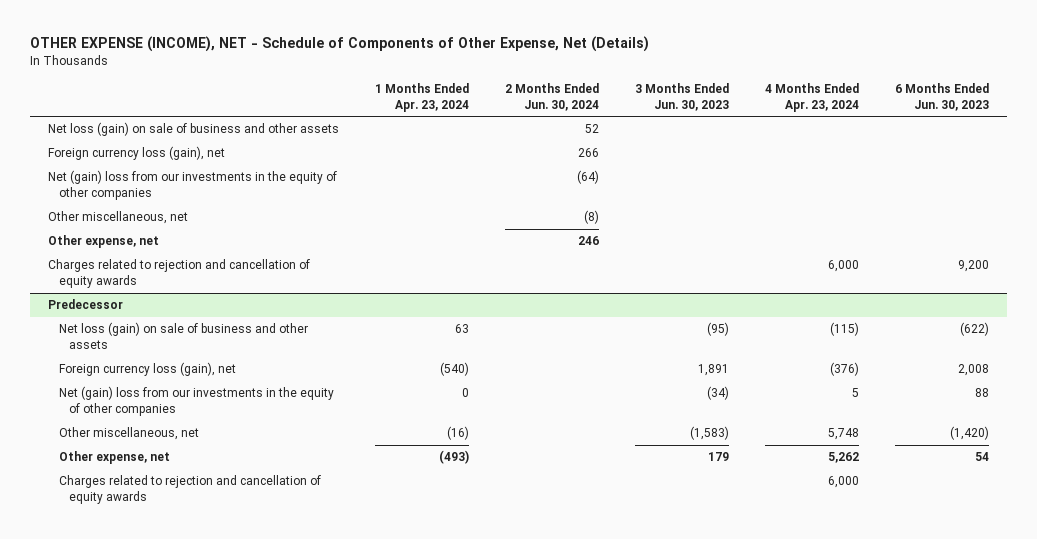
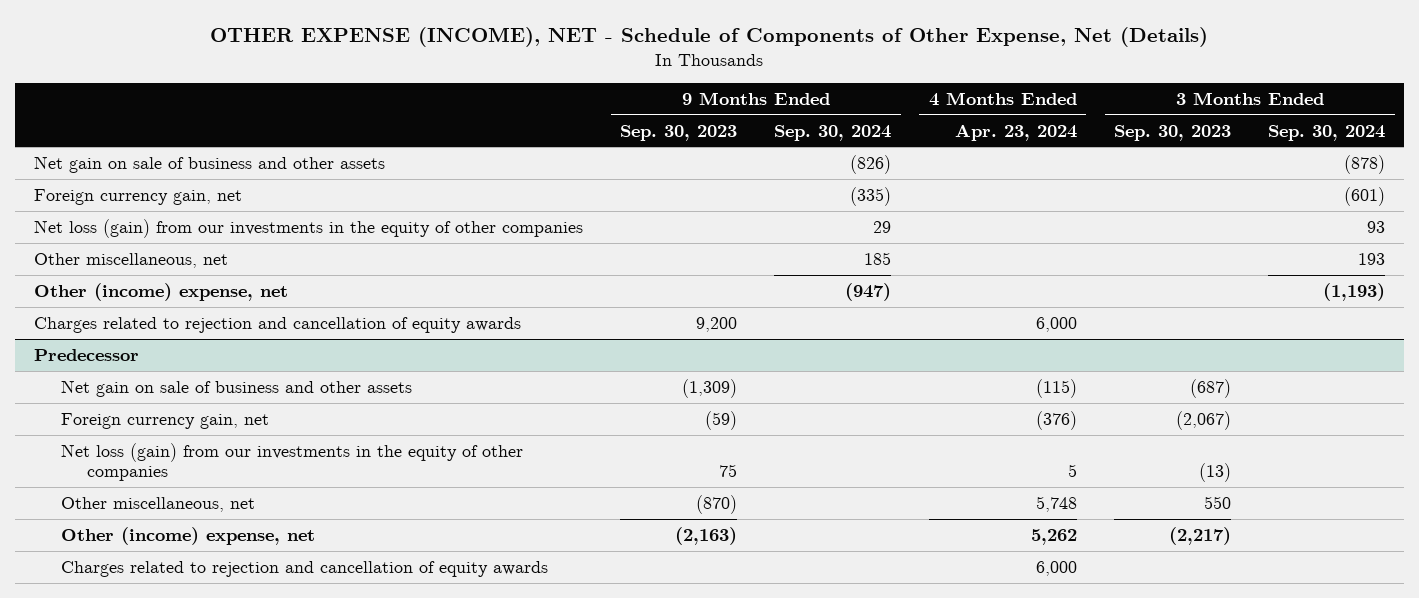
- | 1 Months Ended Apr. 23, 2024 | 2 Months Ended Jun. 30, 2024 | 3 Months Ended Jun. 30, 2023 | 4 Months Ended Apr. 23, 2024 | 6 Months Ended Jun. 30, 2023
+ | 9 Months Ended Sep. 30, 2023 | 9 Months Ended Sep. 30, 2024 | 4 Months Ended Apr. 23, 2024 | 3 Months Ended Sep. 30, 2023 | 3 Months Ended Sep. 30, 2024
- Net loss (gain) on sale of business and other assets | | 52 | | |
- Foreign currency loss (gain), net | | 266 | | |
- Net (gain) loss from our investments in the equity of other companies | | (64) | | |
+ Net gain on sale of business and other assets | | (826) | | | (878)
+ Foreign currency gain, net | | (335) | | | (601)
+ Net loss (gain) from our investments in the equity of other companies | | 29 | | | 93
- Other expense, net | | 246 | | |
+ Other (income) expense, net | | (947) | | | (1,193)
@ Predecessor
- Net loss (gain) on sale of business and other assets | 63 | | (95) | (115) | (622)
- Foreign currency loss (gain), net | (540) | | 1,891 | (376) | 2,008
- Net (gain) loss from our investments in the equity of other companies | 0 | | (34) | 5 | 88
+ Net gain on sale of business and other assets | (1,309) | | (115) | (687) |
+ Foreign currency gain, net | (59) | | (376) | (2,067) |
+ Net loss (gain) from our investments in the equity of other companies | 75 | | 5 | (13) |
- Other expense, net | (493) | | 179 | 5,262 | 54
+ Other (income) expense, net | (2,163) | | 5,262 | (2,217) |

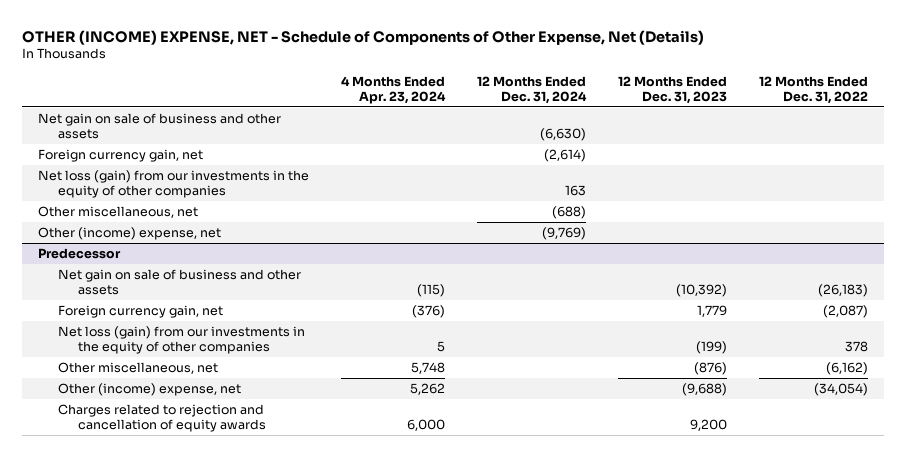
- OTHER EXPENSE (INCOME), NET - Schedule of Components of Other Expense, Net (Details)
+ OTHER (INCOME) EXPENSE, NET - Schedule of Components of Other Expense, Net (Details)
- | 9 Months Ended Sep. 30, 2023 | 9 Months Ended Sep. 30, 2024 | 4 Months Ended Apr. 23, 2024 | 3 Months Ended Sep. 30, 2023 | 3 Months Ended Sep. 30, 2024
+ | 4 Months Ended Apr. 23, 2024 | 12 Months Ended Dec. 31, 2024 | 12 Months Ended Dec. 31, 2023 | 12 Months Ended Dec. 31, 2022
- Charges related to rejection and cancellation of equity awards | 9,200 | | 6,000 | |

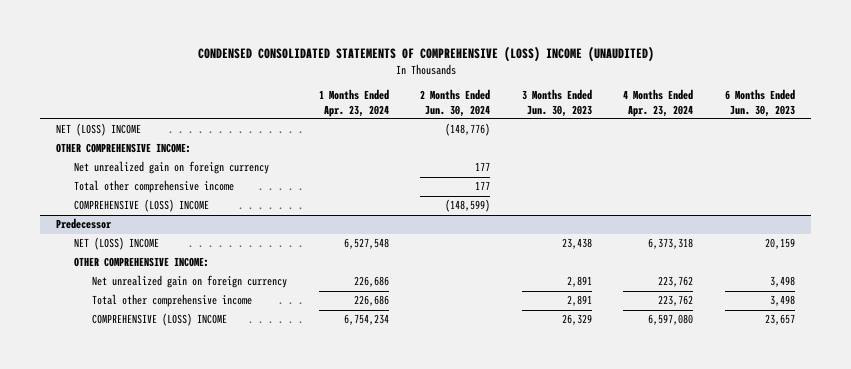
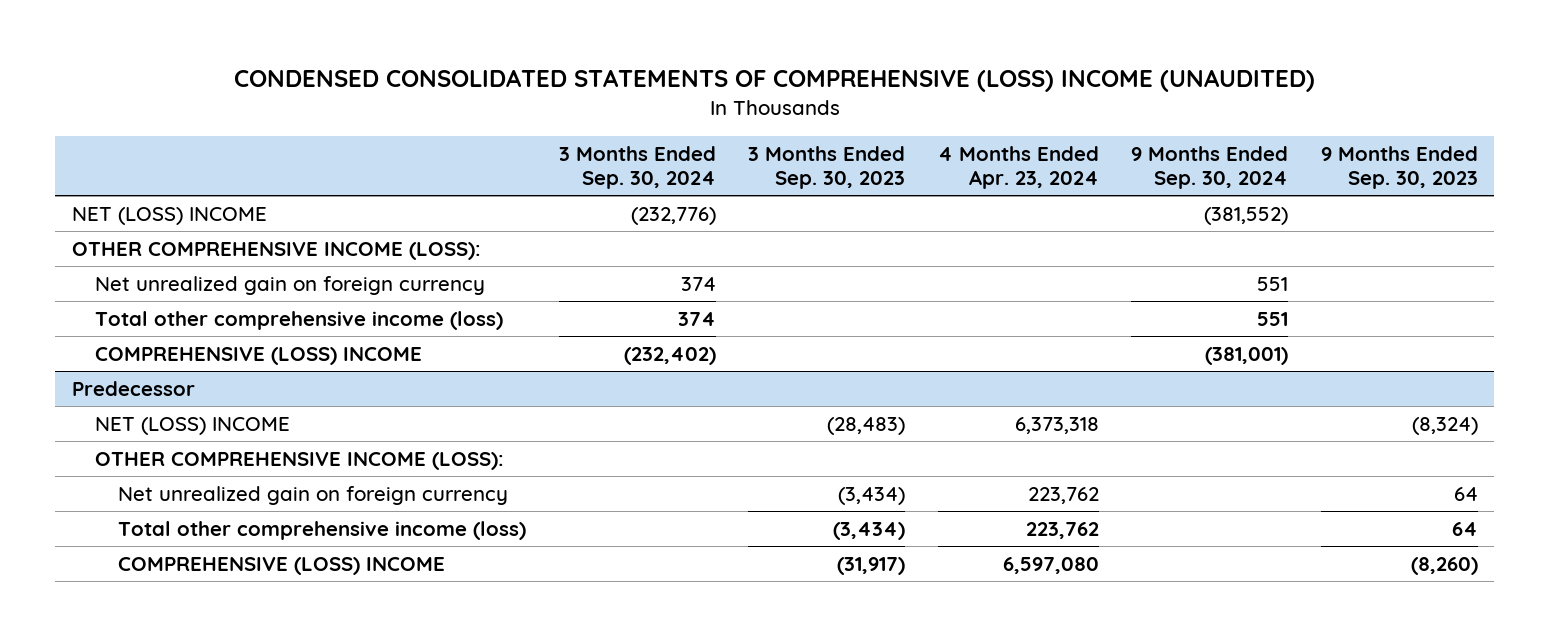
- | 1 Months Ended Apr. 23, 2024 | 2 Months Ended Jun. 30, 2024 | 3 Months Ended Jun. 30, 2023 | 4 Months Ended Apr. 23, 2024 | 6 Months Ended Jun. 30, 2023
+ | 3 Months Ended Sep. 30, 2024 | 3 Months Ended Sep. 30, 2023 | 4 Months Ended Apr. 23, 2024 | 9 Months Ended Sep. 30, 2024 | 9 Months Ended Sep. 30, 2023
- OTHER COMPREHENSIVE INCOME:
+ OTHER COMPREHENSIVE INCOME (LOSS):
- Total other comprehensive income | | 177 | | |
+ Total other comprehensive income (loss) | 374 | | | 551 |
@ Predecessor
- OTHER COMPREHENSIVE INCOME:
+ OTHER COMPREHENSIVE INCOME (LOSS):
- Total other comprehensive income | 226,686 | | 2,891 | 223,762 | 3,498
+ Total other comprehensive income (loss) | | (3,434) | 223,762 | | 64

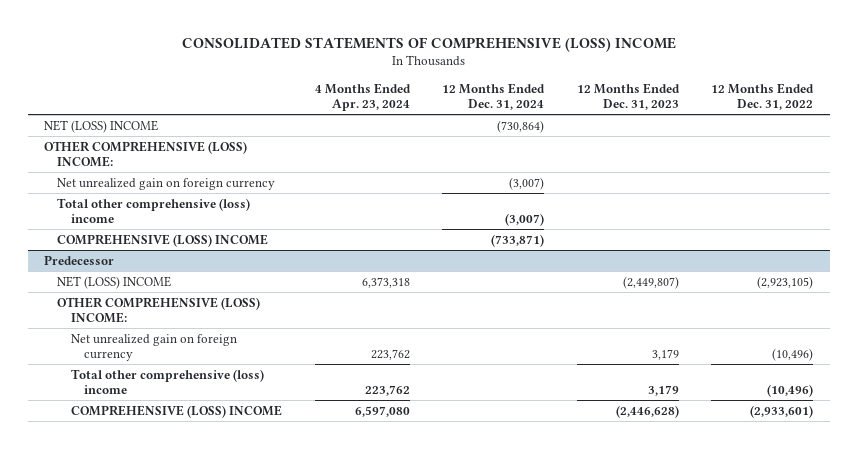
- CONDENSED CONSOLIDATED STATEMENTS OF COMPREHENSIVE (LOSS) INCOME (UNAUDITED)
+ CONSOLIDATED STATEMENTS OF COMPREHENSIVE (LOSS) INCOME
- | 3 Months Ended Sep. 30, 2024 | 3 Months Ended Sep. 30, 2023 | 4 Months Ended Apr. 23, 2024 | 9 Months Ended Sep. 30, 2024 | 9 Months Ended Sep. 30, 2023
+ | 4 Months Ended Apr. 23, 2024 | 12 Months Ended Dec. 31, 2024 | 12 Months Ended Dec. 31, 2023 | 12 Months Ended Dec. 31, 2022
- OTHER COMPREHENSIVE INCOME (LOSS):
+ OTHER COMPREHENSIVE (LOSS) INCOME:
- Total other comprehensive income (loss) | 374 | | | 551 |
+ Total other comprehensive (loss) income | | (3,007) | |
@ Predecessor
- OTHER COMPREHENSIVE INCOME (LOSS):
+ OTHER COMPREHENSIVE (LOSS) INCOME:
- Total other comprehensive income (loss) | | (3,434) | 223,762 | | 64
+ Total other comprehensive (loss) income | 223,762 | | 3,179 | (10,496)

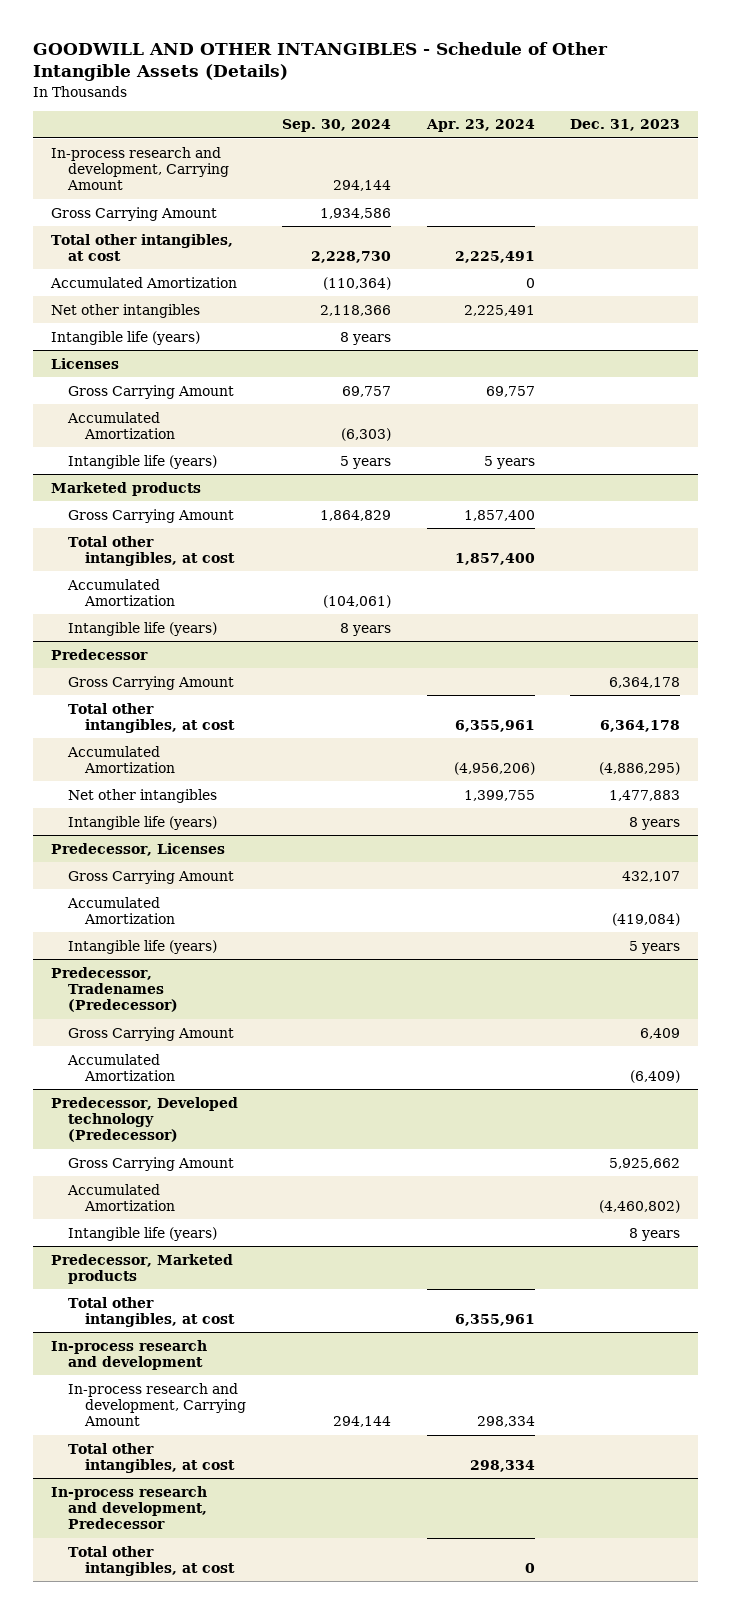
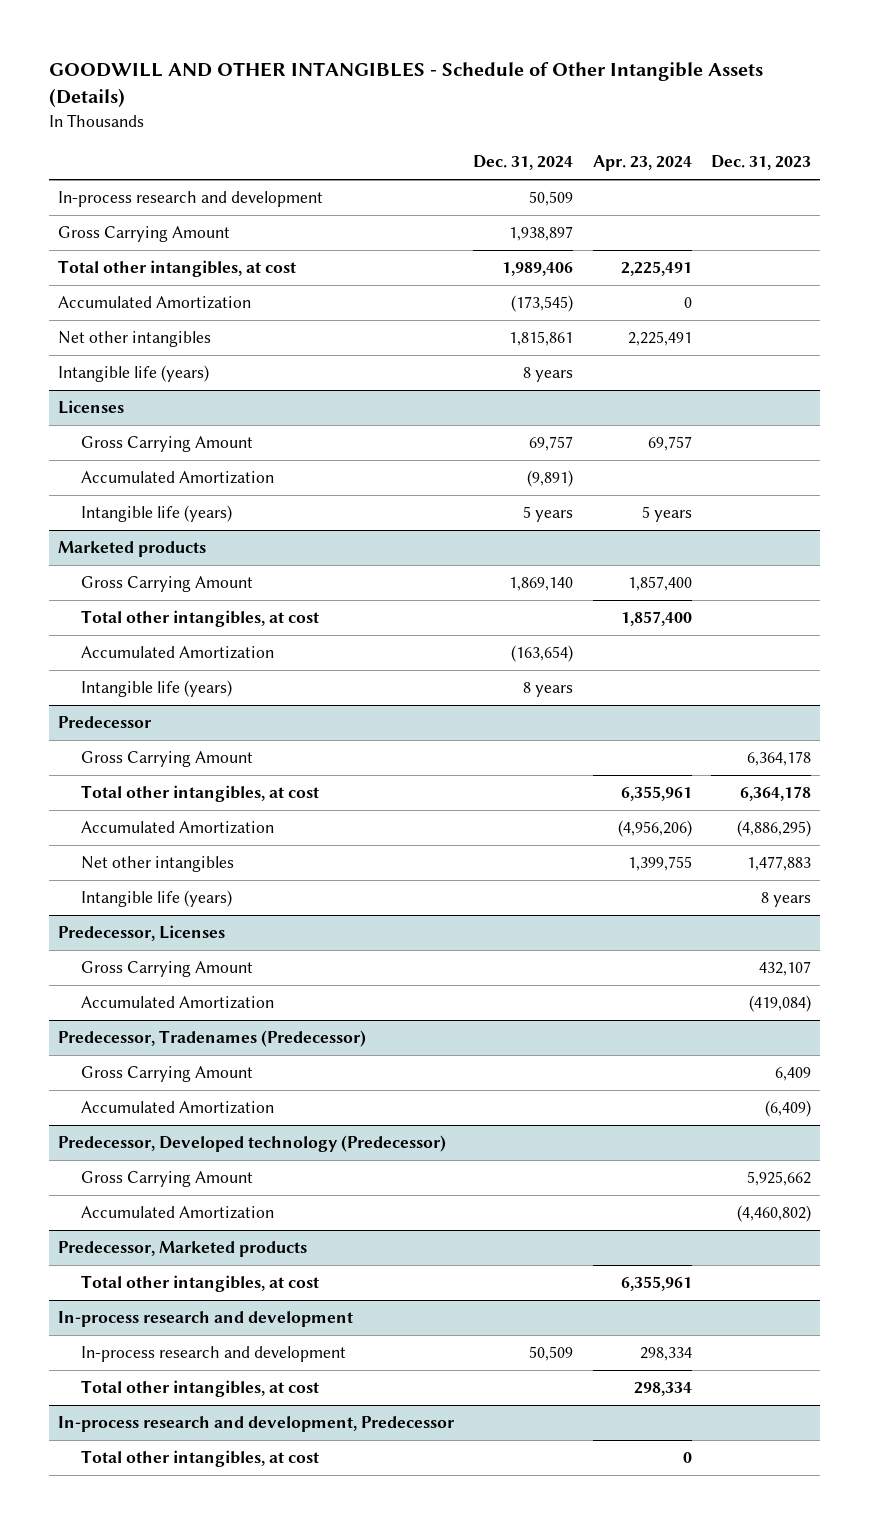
- | Sep. 30, 2024 | Apr. 23, 2024 | Dec. 31, 2023
+ | Dec. 31, 2024 | Apr. 23, 2024 | Dec. 31, 2023
- In-process research and development, Carrying Amount | 294,144 | |
+ In-process research and development | 50,509 | |
@ Predecessor, Licenses
- Intangible life (years) | | | 5 years
@ Predecessor, Developed technology (Predecessor)
- Intangible life (years) | | | 8 years
@ In-process research and development
- In-process research and development, Carrying Amount | 294,144 | 298,334 |
+ In-process research and development | 50,509 | 298,334 |

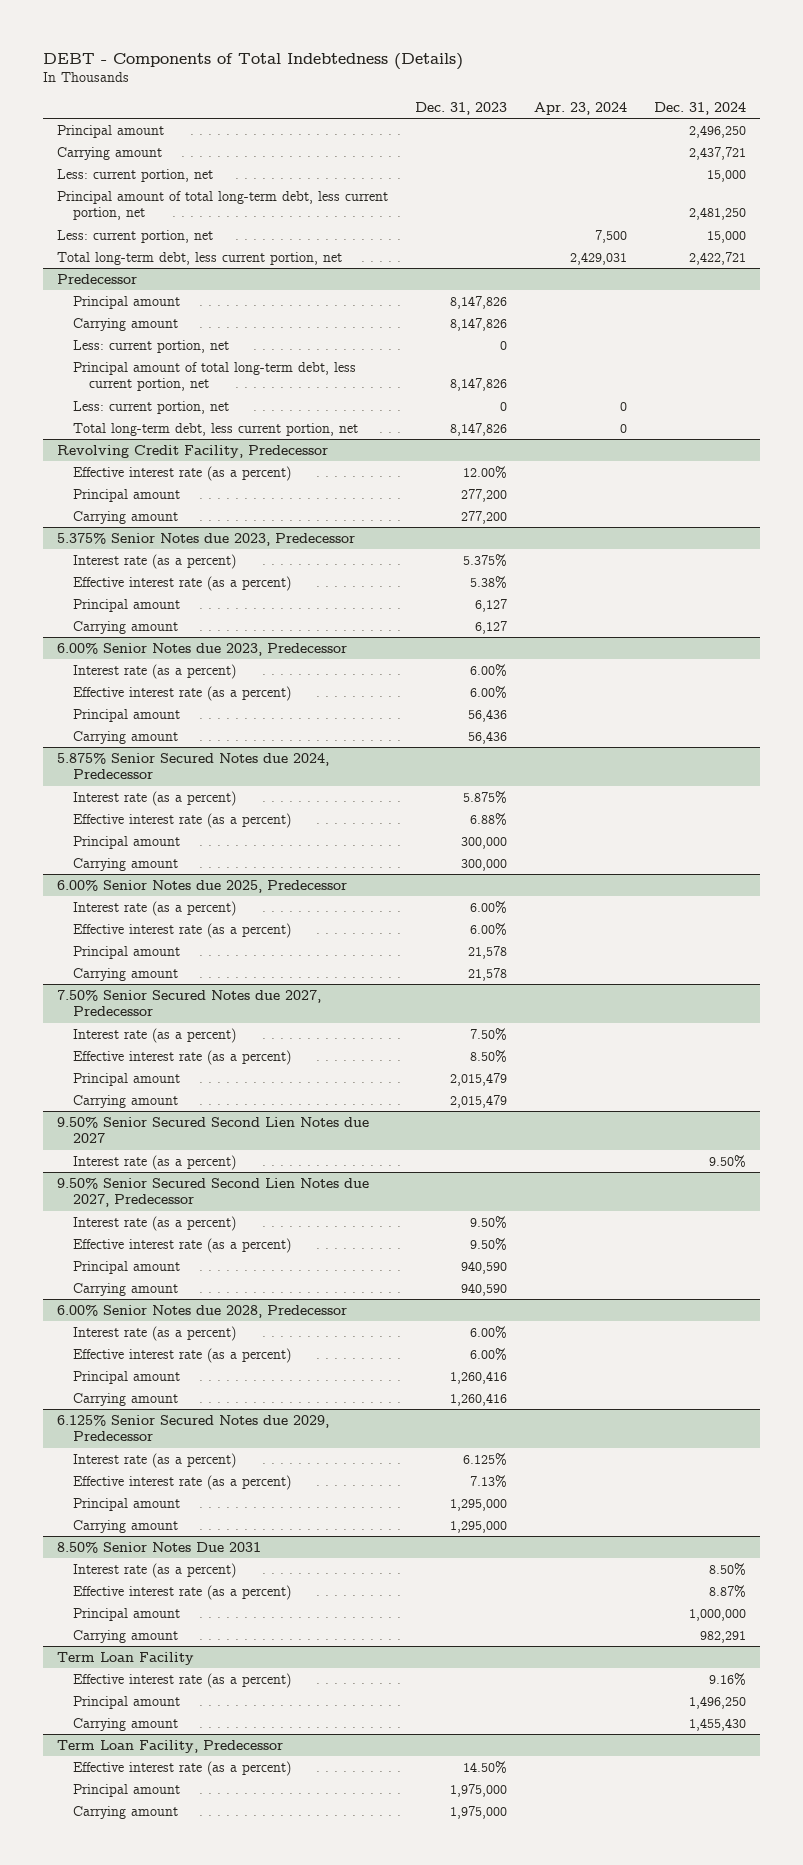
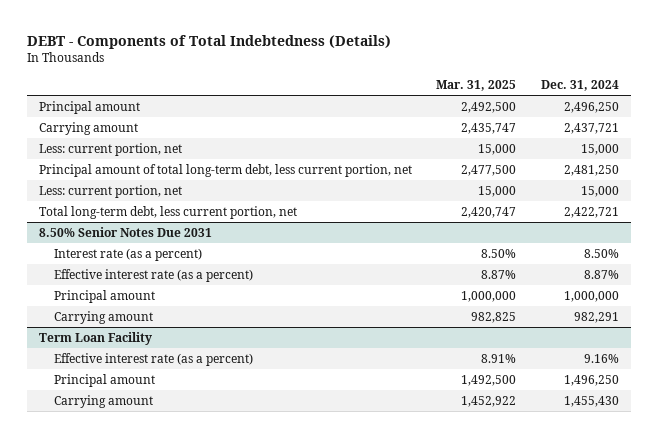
- | Dec. 31, 2023 | Apr. 23, 2024 | Dec. 31, 2024
+ | Mar. 31, 2025 | Dec. 31, 2024
- Predecessor
- Principal amount | 8,147,826 | |
- Carrying amount | 8,147,826 | |
- Less: current portion, net | 0 | |
- Principal amount of total long-term debt, less current portion, net | 8,147,826 | |
- Less: current portion, net | 0 | 0 |
- Total long-term debt, less current portion, net | 8,147,826 | 0 |
- Revolving Credit Facility, Predecessor
- Effective interest rate (as a percent) | 12.00% | |
- Principal amount | 277,200 | |
- Carrying amount | 277,200 | |
- 5.375% Senior Notes due 2023, Predecessor
- Interest rate (as a percent) | 5.375% | |
- Effective interest rate (as a percent) | 5.38% | |
- Principal amount | 6,127 | |
- Carrying amount | 6,127 | |
- 6.00% Senior Notes due 2023, Predecessor
- Interest rate (as a percent) | 6.00% | |
- Effective interest rate (as a percent) | 6.00% | |
- Principal amount | 56,436 | |
- Carrying amount | 56,436 | |
- 5.875% Senior Secured Notes due 2024, Predecessor
- Interest rate (as a percent) | 5.875% | |
- Effective interest rate (as a percent) | 6.88% | |
- Principal amount | 300,000 | |
- Carrying amount | 300,000 | |
- 6.00% Senior Notes due 2025, Predecessor
- Interest rate (as a percent) | 6.00% | |
- Effective interest rate (as a percent) | 6.00% | |
- Principal amount | 21,578 | |
- Carrying amount | 21,578 | |
- 7.50% Senior Secured Notes due 2027, Predecessor
- Interest rate (as a percent) | 7.50% | |
- Effective interest rate (as a percent) | 8.50% | |
- Principal amount | 2,015,479 | |
- Carrying amount | 2,015,479 | |
- 9.50% Senior Secured Second Lien Notes due 2027
- Interest rate (as a percent) | | | 9.50%
- 9.50% Senior Secured Second Lien Notes due 2027, Predecessor
- Interest rate (as a percent) | 9.50% | |
- Effective interest rate (as a percent) | 9.50% | |
- Principal amount | 940,590 | |
- Carrying amount | 940,590 | |
- 6.00% Senior Notes due 2028, Predecessor
- Interest rate (as a percent) | 6.00% | |
- Effective interest rate (as a percent) | 6.00% | |
- Principal amount | 1,260,416 | |
- Carrying amount | 1,260,416 | |
- 6.125% Senior Secured Notes due 2029, Predecessor
- Interest rate (as a percent) | 6.125% | |
- Effective interest rate (as a percent) | 7.13% | |
- Principal amount | 1,295,000 | |
- Carrying amount | 1,295,000 | |
- Term Loan Facility, Predecessor
- Effective interest rate (as a percent) | 14.50% | |
- Principal amount | 1,975,000 | |
- Carrying amount | 1,975,000 | |

